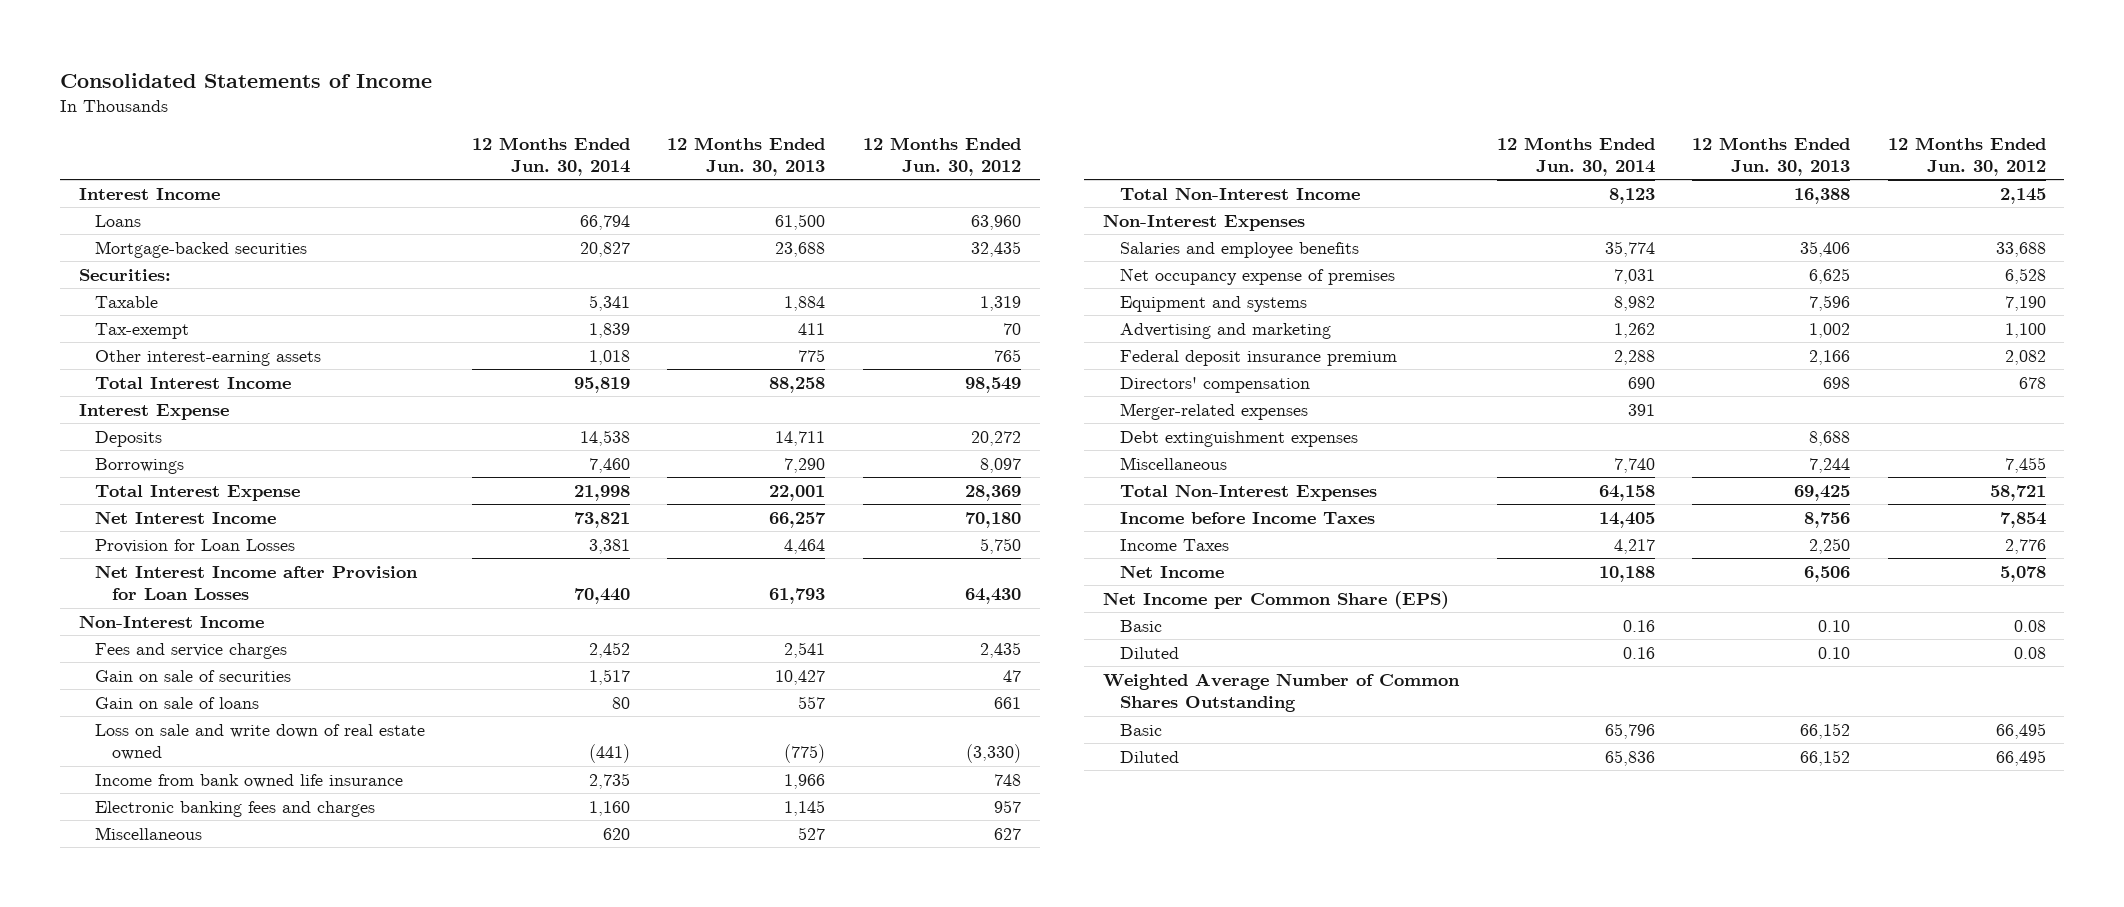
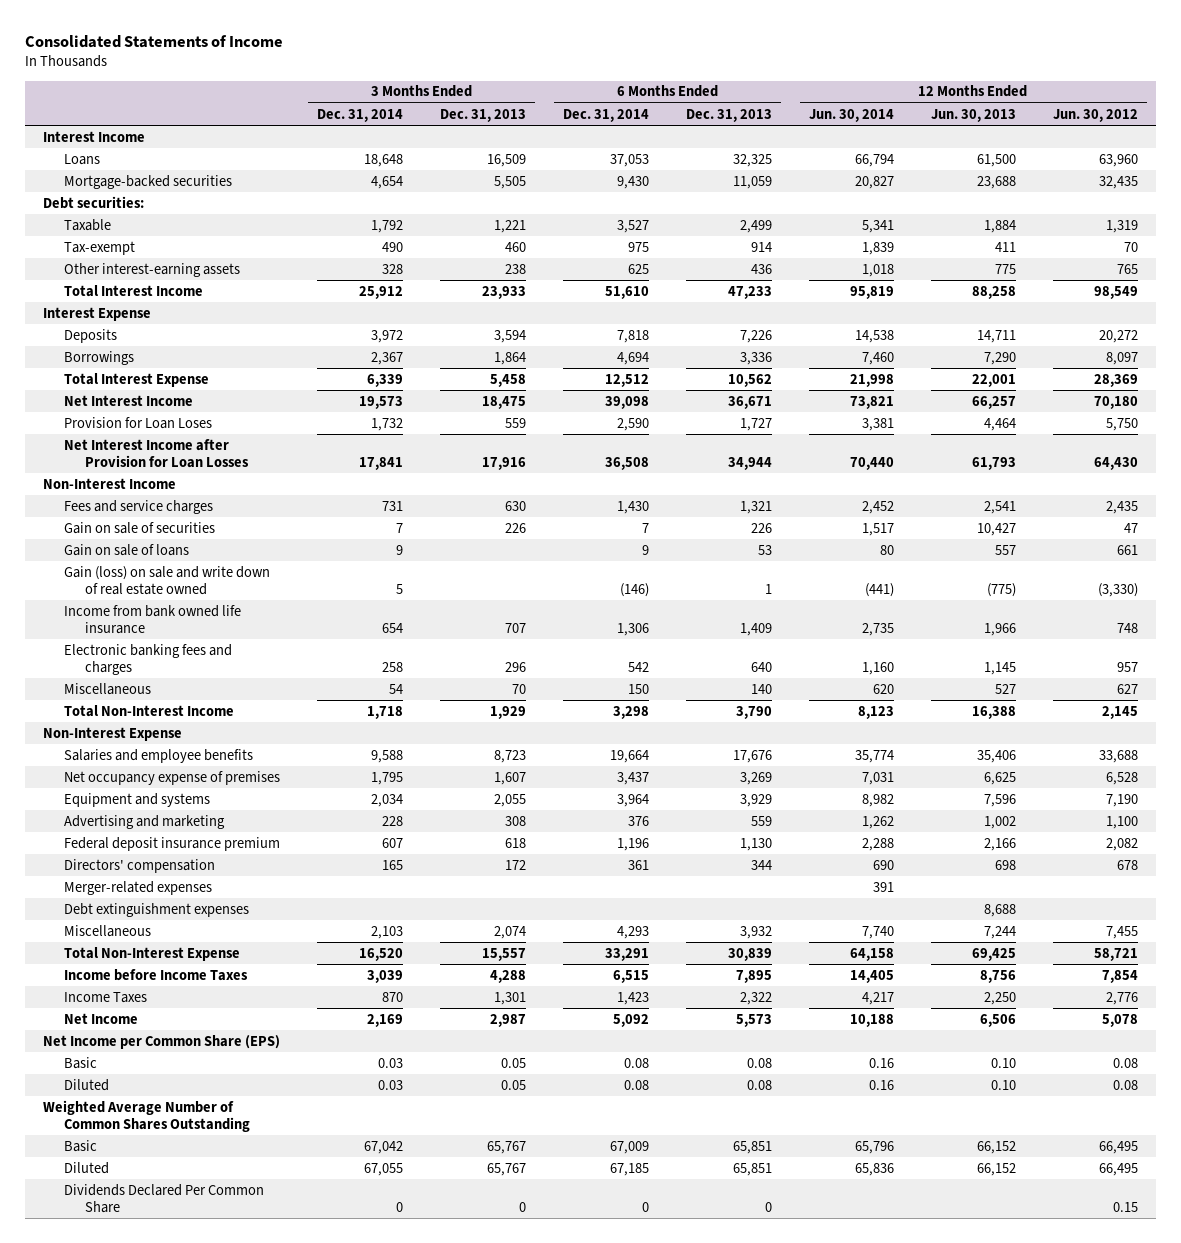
- | 12 Months Ended Jun. 30, 2014 | 12 Months Ended Jun. 30, 2013 | 12 Months Ended Jun. 30, 2012
+ | 3 Months Ended Dec. 31, 2014 | 3 Months Ended Dec. 31, 2013 | 6 Months Ended Dec. 31, 2014 | 6 Months Ended Dec. 31, 2013 | 12 Months Ended Jun. 30, 2014 | 12 Months Ended Jun. 30, 2013 | 12 Months Ended Jun. 30, 2012
- Securities:
+ Debt securities:
- Provision for Loan Losses | 3,381 | 4,464 | 5,750
+ Provision for Loan Loses | 1,732 | 559 | 2,590 | 1,727 | 3,381 | 4,464 | 5,750
- Loss on sale and write down of real estate owned | (441) | (775) | (3,330)
+ Gain (loss) on sale and write down of real estate owned | 5 | | (146) | 1 | (441) | (775) | (3,330)
- Non-Interest Expenses
+ Non-Interest Expense
- Total Non-Interest Expenses | 64,158 | 69,425 | 58,721
+ Total Non-Interest Expense | 16,520 | 15,557 | 33,291 | 30,839 | 64,158 | 69,425 | 58,721
+ Dividends Declared Per Common Share | 0 | 0 | 0 | 0 | | | 0.15

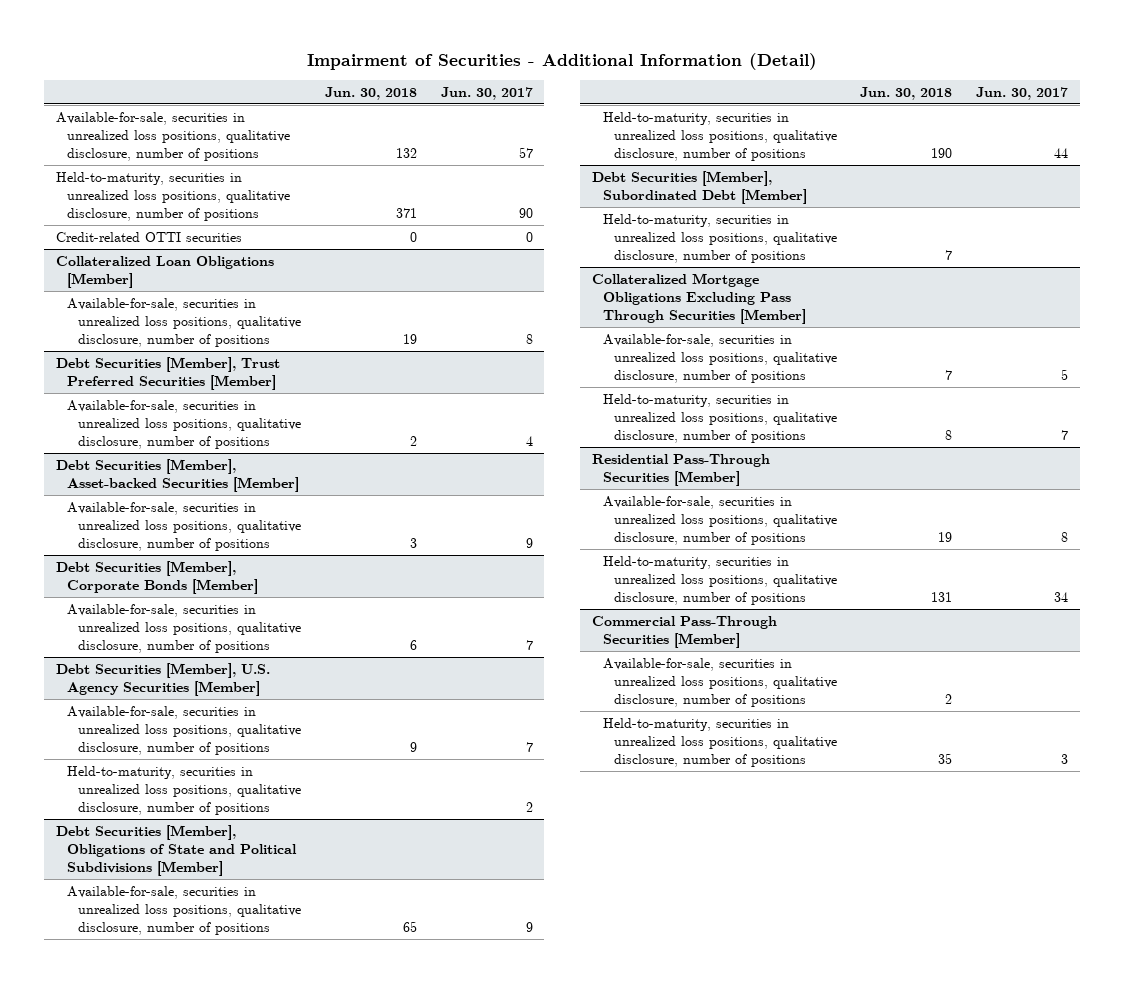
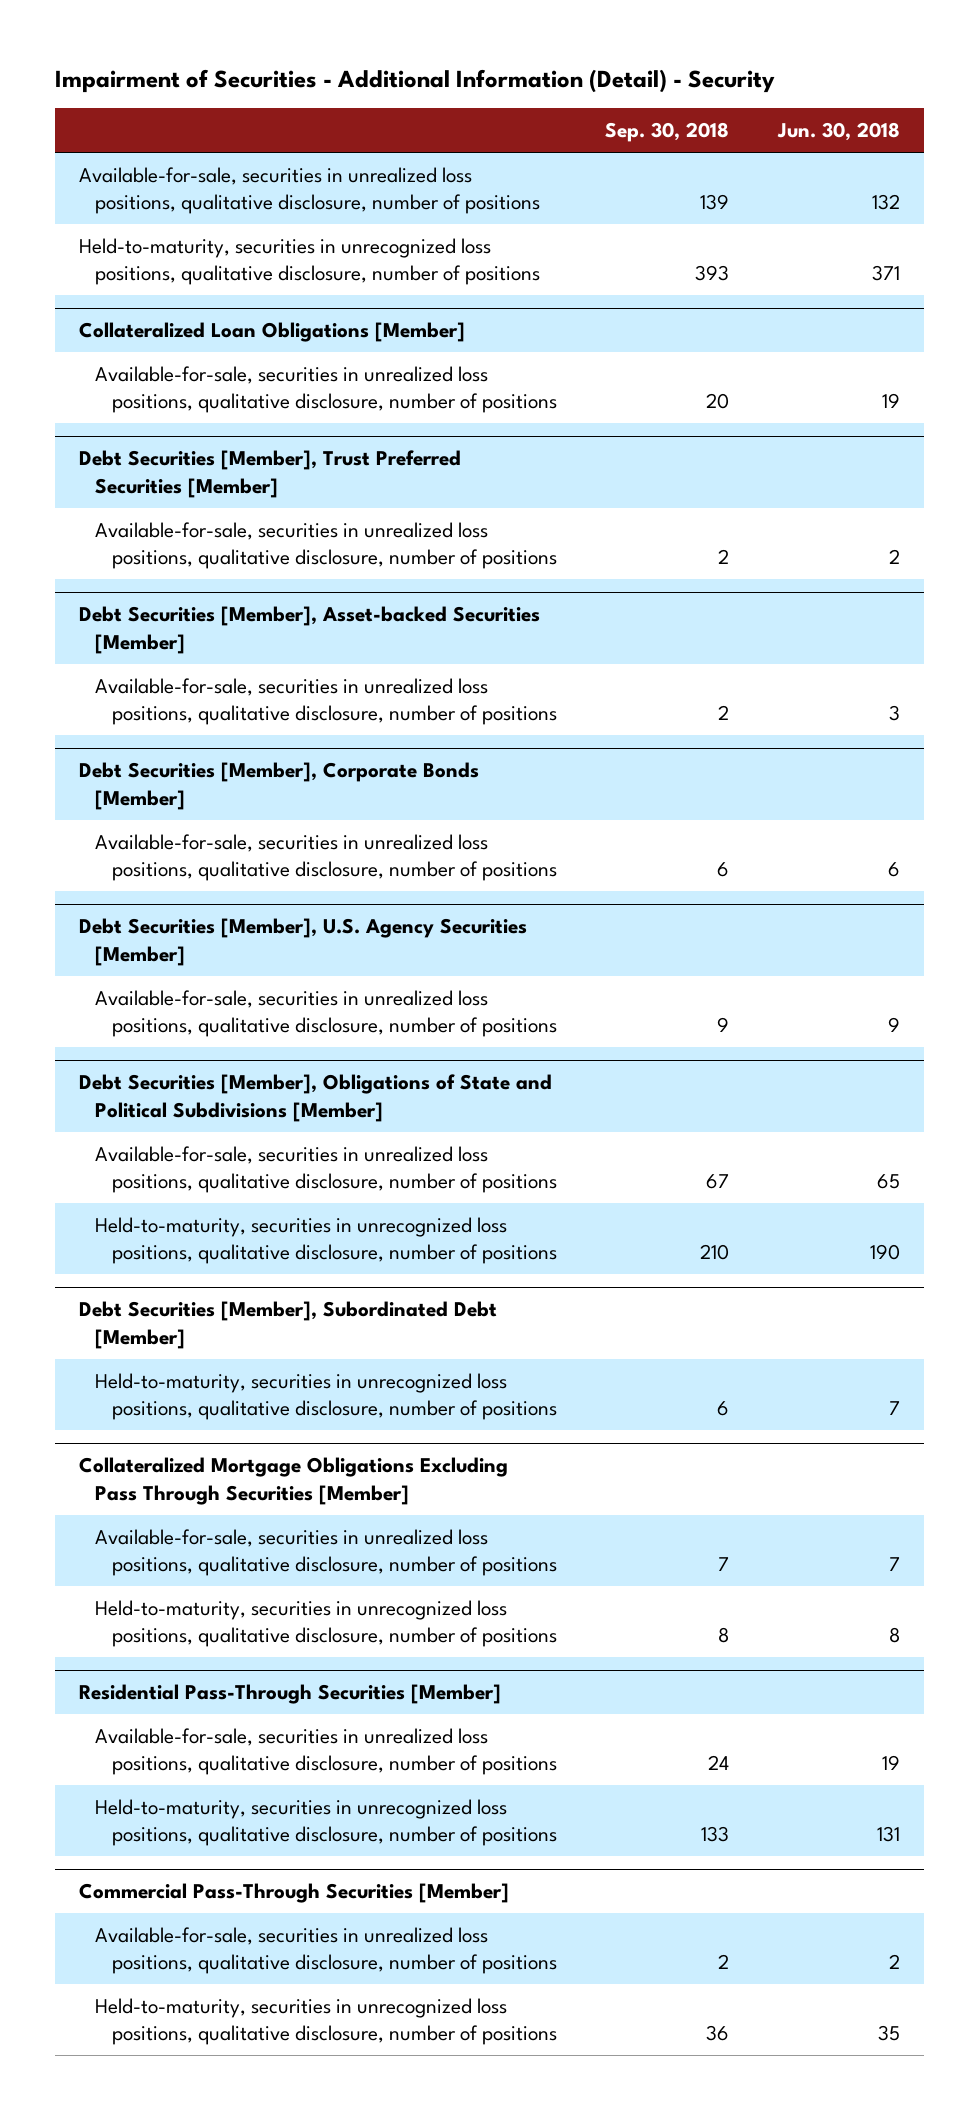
- Impairment of Securities - Additional Information (Detail)
+ Impairment of Securities - Additional Information (Detail) - Security
- | Jun. 30, 2018 | Jun. 30, 2017
+ | Sep. 30, 2018 | Jun. 30, 2018
- Held-to-maturity, securities in unrealized loss positions, qualitative disclosure, number of positions | 371 | 90
- Credit-related OTTI securities | 0 | 0
+ Held-to-maturity, securities in unrecognized loss positions, qualitative disclosure, number of positions | 393 | 371
@ Debt Securities [Member], U.S. Agency Securities [Member]
- Held-to-maturity, securities in unrealized loss positions, qualitative disclosure, number of positions | | 2
@ Debt Securities [Member], Obligations of State and Political Subdivisions [Member]
- Held-to-maturity, securities in unrealized loss positions, qualitative disclosure, number of positions | 190 | 44
+ Held-to-maturity, securities in unrecognized loss positions, qualitative disclosure, number of positions | 210 | 190
@ Debt Securities [Member], Subordinated Debt [Member]
- Held-to-maturity, securities in unrealized loss positions, qualitative disclosure, number of positions | 7 |
+ Held-to-maturity, securities in unrecognized loss positions, qualitative disclosure, number of positions | 6 | 7
@ Collateralized Mortgage Obligations Excluding Pass Through Securities [Member]
- Held-to-maturity, securities in unrealized loss positions, qualitative disclosure, number of positions | 8 | 7
+ Held-to-maturity, securities in unrecognized loss positions, qualitative disclosure, number of positions | 8 | 8
@ Residential Pass-Through Securities [Member]
- Held-to-maturity, securities in unrealized loss positions, qualitative disclosure, number of positions | 131 | 34
+ Held-to-maturity, securities in unrecognized loss positions, qualitative disclosure, number of positions | 133 | 131
@ Commercial Pass-Through Securities [Member]
- Held-to-maturity, securities in unrealized loss positions, qualitative disclosure, number of positions | 35 | 3
+ Held-to-maturity, securities in unrecognized loss positions, qualitative disclosure, number of positions | 36 | 35

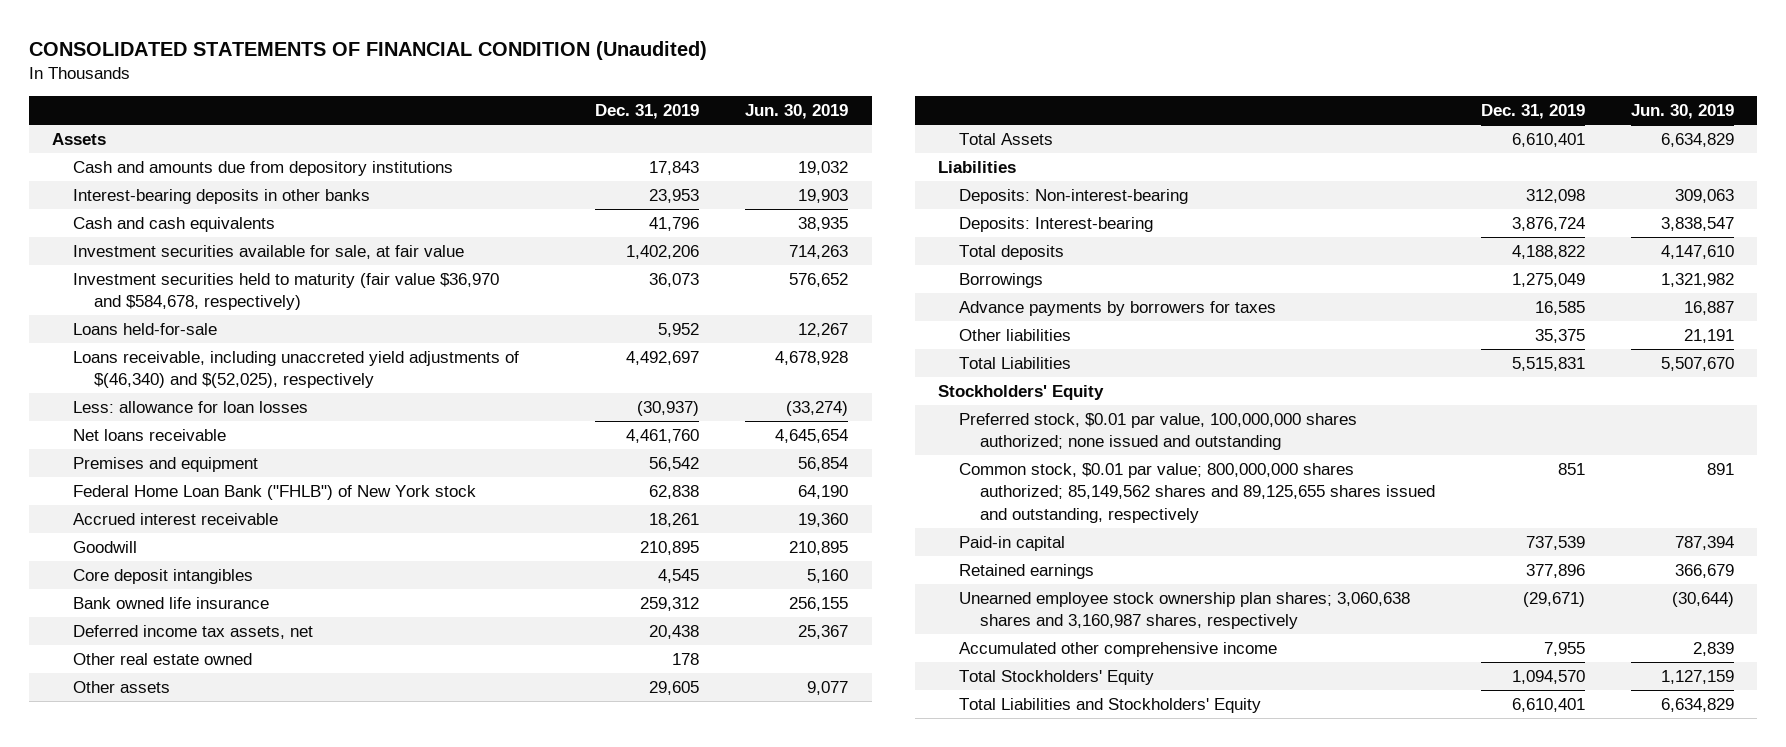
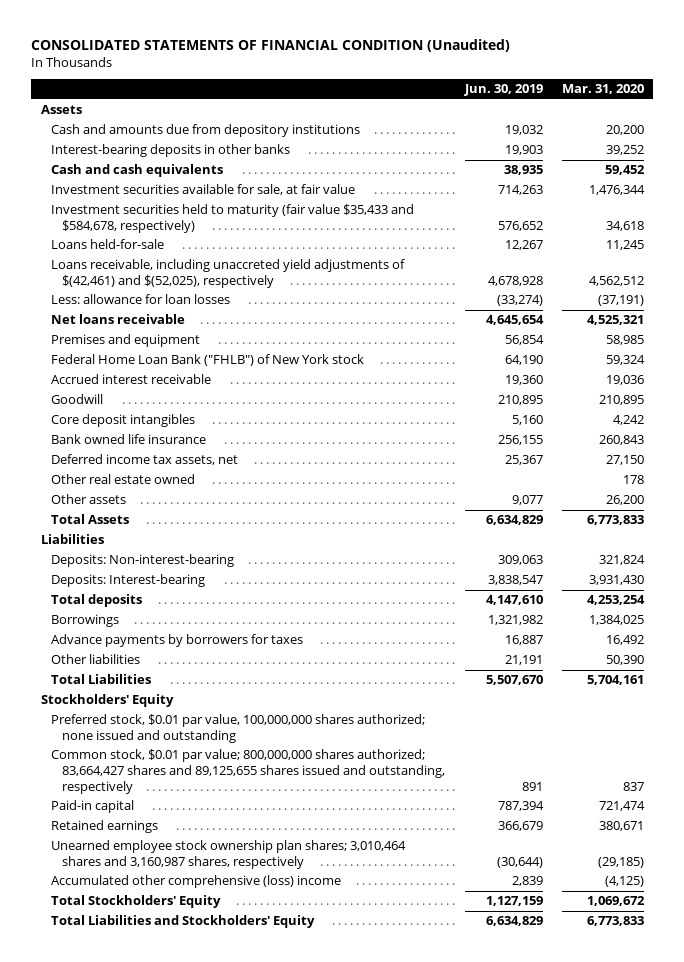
- | Dec. 31, 2019 | Jun. 30, 2019
+ | Jun. 30, 2019 | Mar. 31, 2020
- Investment securities held to maturity (fair value $36,970 and $584,678, respectively) | 36,073 | 576,652
+ Investment securities held to maturity (fair value $35,433 and $584,678, respectively) | 576,652 | 34,618
- Loans receivable, including unaccreted yield adjustments of $(46,340) and $(52,025), respectively | 4,492,697 | 4,678,928
+ Loans receivable, including unaccreted yield adjustments of $(42,461) and $(52,025), respectively | 4,678,928 | 4,562,512
- Common stock, $0.01 par value; 800,000,000 shares authorized; 85,149,562 shares and 89,125,655 shares issued and outstanding, respectively | 851 | 891
+ Common stock, $0.01 par value; 800,000,000 shares authorized; 83,664,427 shares and 89,125,655 shares issued and outstanding, respectively | 891 | 837
- Unearned employee stock ownership plan shares; 3,060,638 shares and 3,160,987 shares, respectively | (29,671) | (30,644)
- Accumulated other comprehensive income | 7,955 | 2,839
+ Unearned employee stock ownership plan shares; 3,010,464 shares and 3,160,987 shares, respectively | (30,644) | (29,185)
+ Accumulated other comprehensive (loss) income | 2,839 | (4,125)

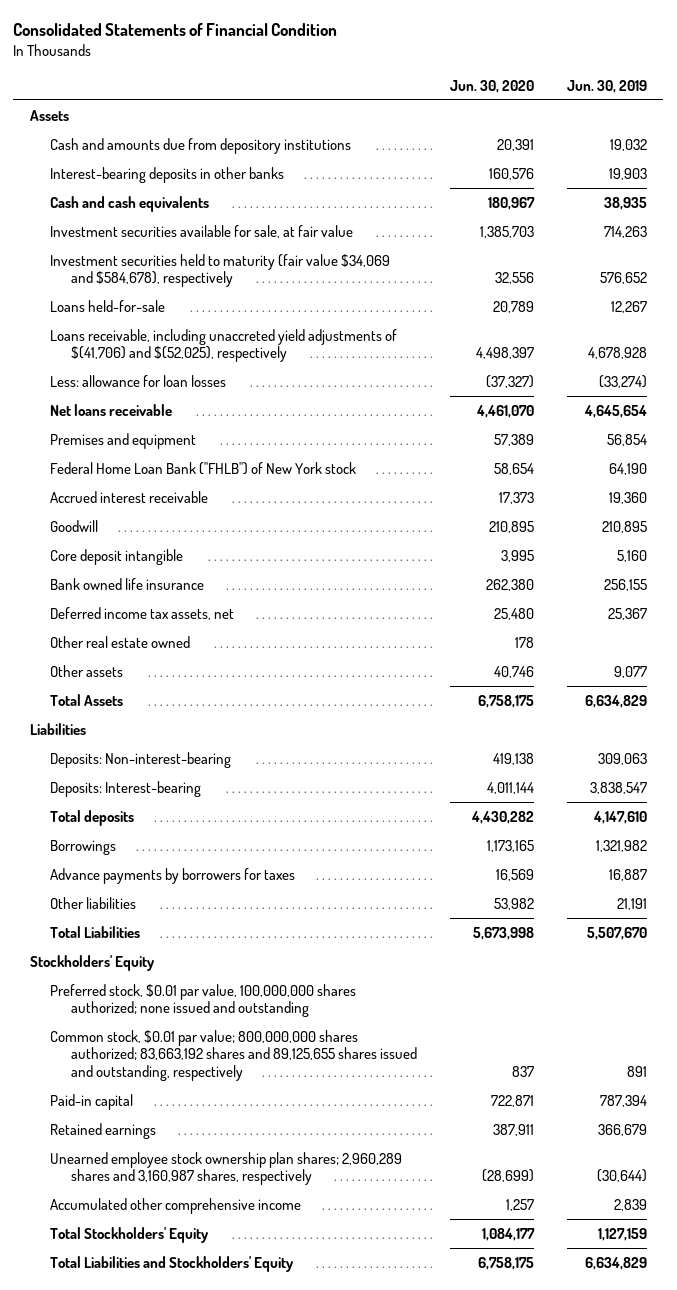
- CONSOLIDATED STATEMENTS OF FINANCIAL CONDITION (Unaudited)
+ Consolidated Statements of Financial Condition
- | Jun. 30, 2019 | Mar. 31, 2020
+ | Jun. 30, 2020 | Jun. 30, 2019
- Investment securities held to maturity (fair value $35,433 and $584,678, respectively) | 576,652 | 34,618
+ Investment securities held to maturity (fair value $34,069 and $584,678), respectively | 32,556 | 576,652
- Loans receivable, including unaccreted yield adjustments of $(42,461) and $(52,025), respectively | 4,678,928 | 4,562,512
+ Loans receivable, including unaccreted yield adjustments of $(41,706) and $(52,025), respectively | 4,498,397 | 4,678,928
- Core deposit intangibles | 5,160 | 4,242
+ Core deposit intangible | 3,995 | 5,160
- Common stock, $0.01 par value; 800,000,000 shares authorized; 83,664,427 shares and 89,125,655 shares issued and outstanding, respectively | 891 | 837
+ Common stock, $0.01 par value; 800,000,000 shares authorized; 83,663,192 shares and 89,125,655 shares issued and outstanding, respectively | 837 | 891
- Unearned employee stock ownership plan shares; 3,010,464 shares and 3,160,987 shares, respectively | (30,644) | (29,185)
- Accumulated other comprehensive (loss) income | 2,839 | (4,125)
+ Unearned employee stock ownership plan shares; 2,960,289 shares and 3,160,987 shares, respectively | (28,699) | (30,644)
+ Accumulated other comprehensive income | 1,257 | 2,839

